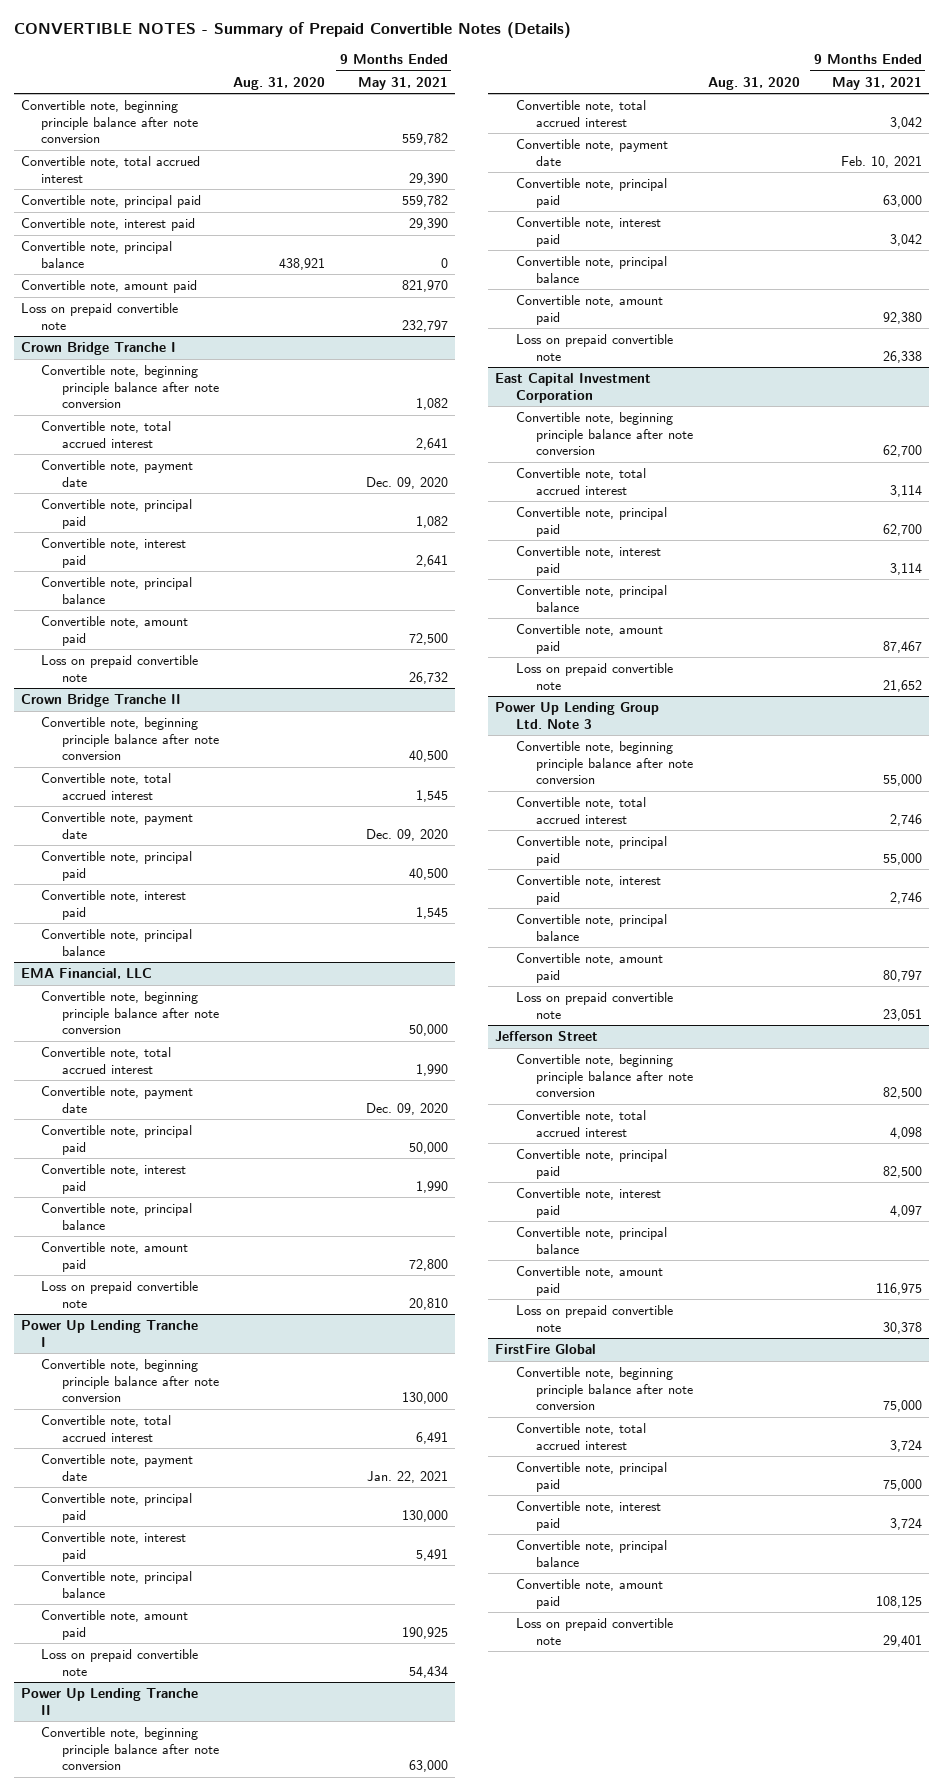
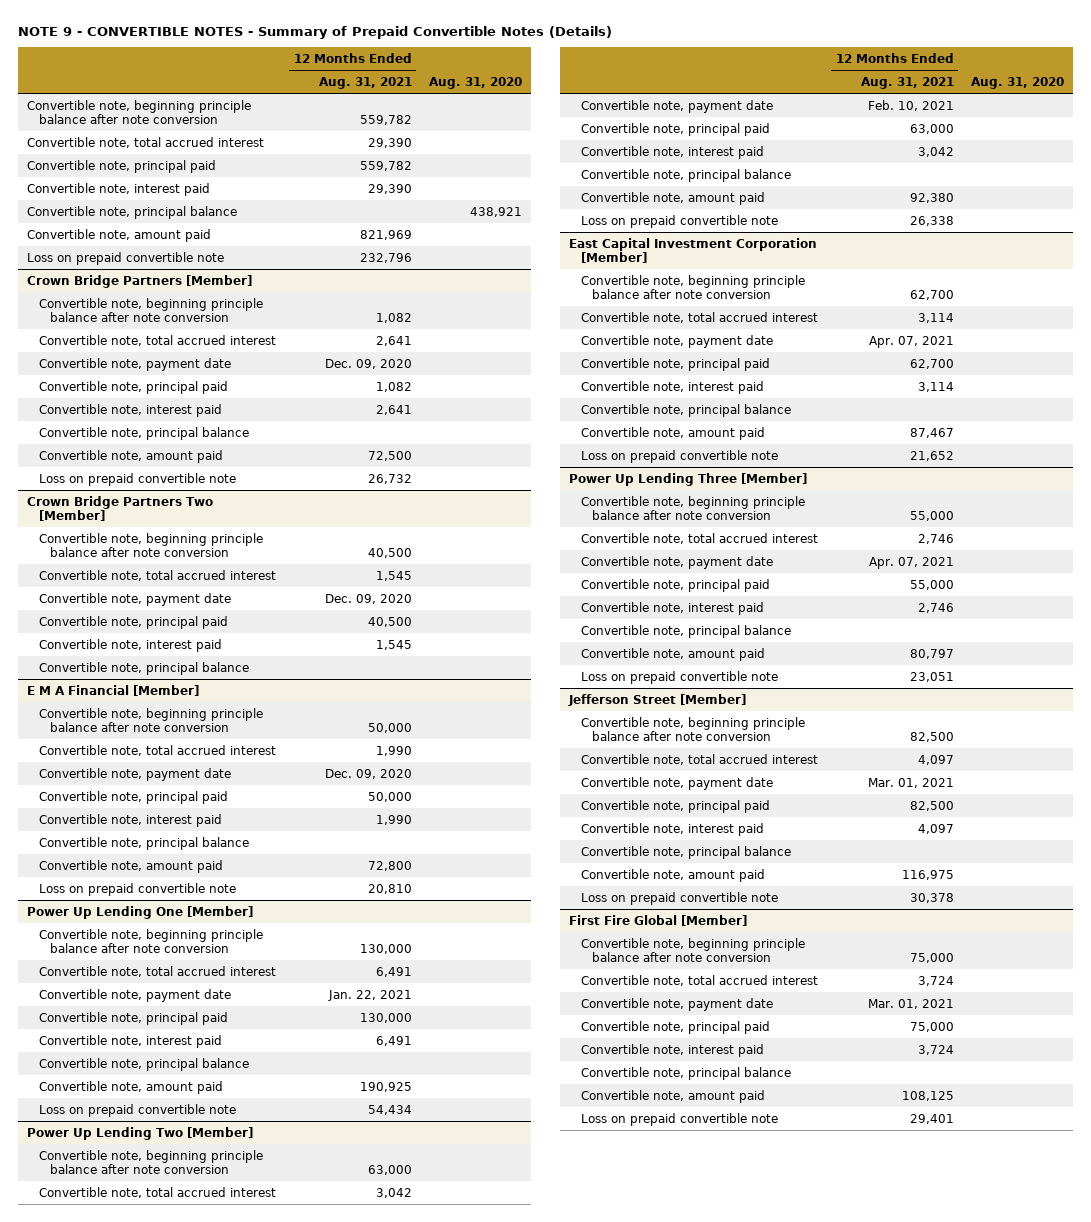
- CONVERTIBLE NOTES - Summary of Prepaid Convertible Notes (Details)
+ NOTE 9 - CONVERTIBLE NOTES - Summary of Prepaid Convertible Notes (Details)
- | Aug. 31, 2020 | 9 Months Ended May 31, 2021
+ | 12 Months Ended Aug. 31, 2021 | Aug. 31, 2020
- Crown Bridge Tranche I
+ Crown Bridge Partners [Member]
- Crown Bridge Tranche II
+ Crown Bridge Partners Two [Member]
- EMA Financial, LLC
+ E M A Financial [Member]
- Power Up Lending Tranche I
+ Power Up Lending One [Member]
- Power Up Lending Tranche II
+ Power Up Lending Two [Member]
- East Capital Investment Corporation
+ East Capital Investment Corporation [Member]
+ Convertible note, payment date | Apr. 07, 2021 |
- Power Up Lending Group Ltd. Note 3
+ Power Up Lending Three [Member]
+ Convertible note, payment date | Apr. 07, 2021 |
- Jefferson Street
+ Jefferson Street [Member]
+ Convertible note, payment date | Mar. 01, 2021 |
- FirstFire Global
+ First Fire Global [Member]
+ Convertible note, payment date | Mar. 01, 2021 |

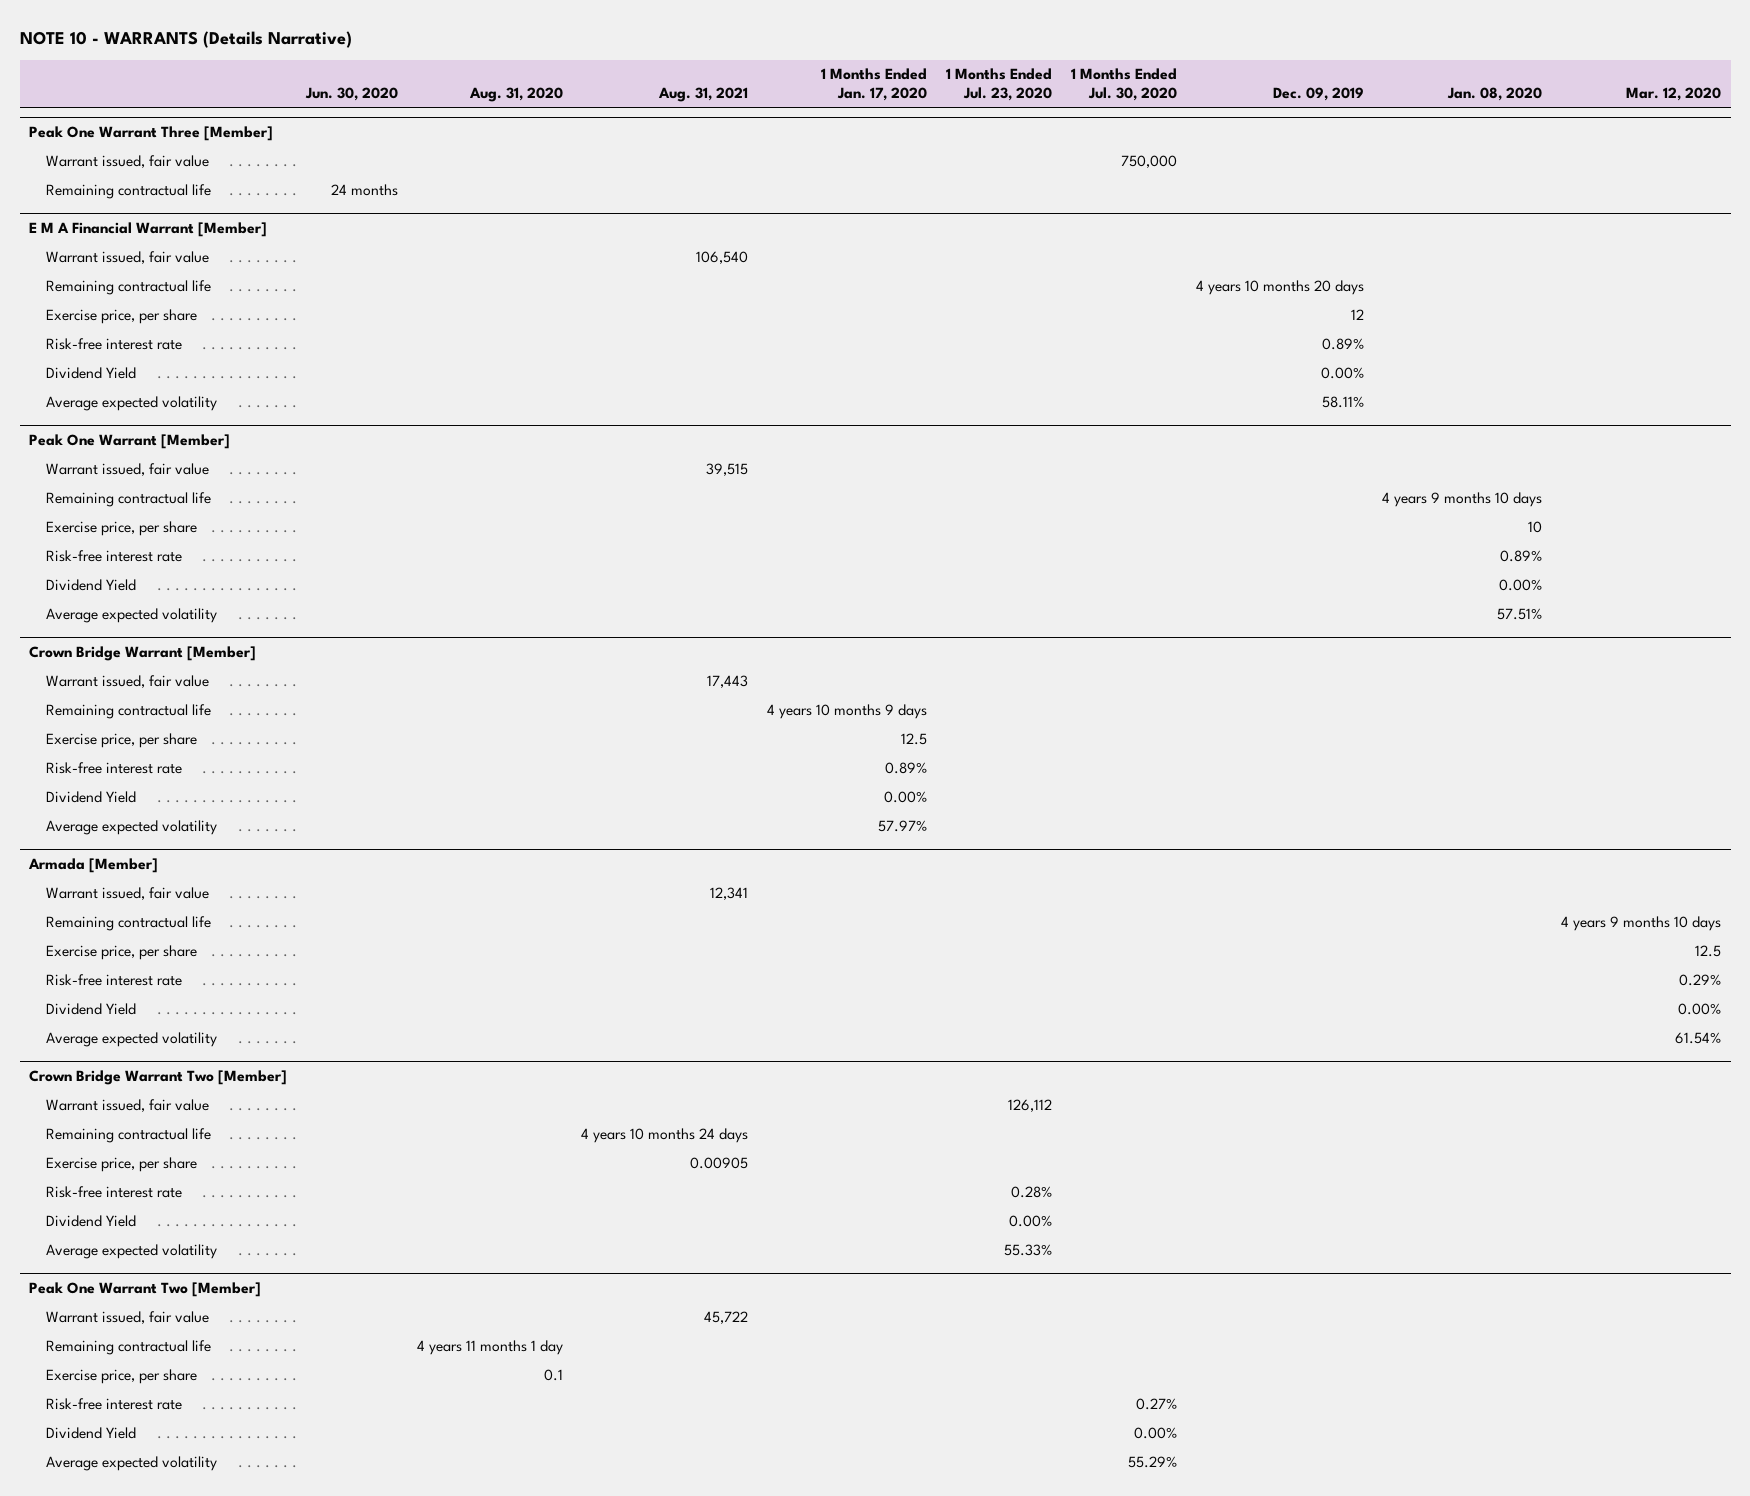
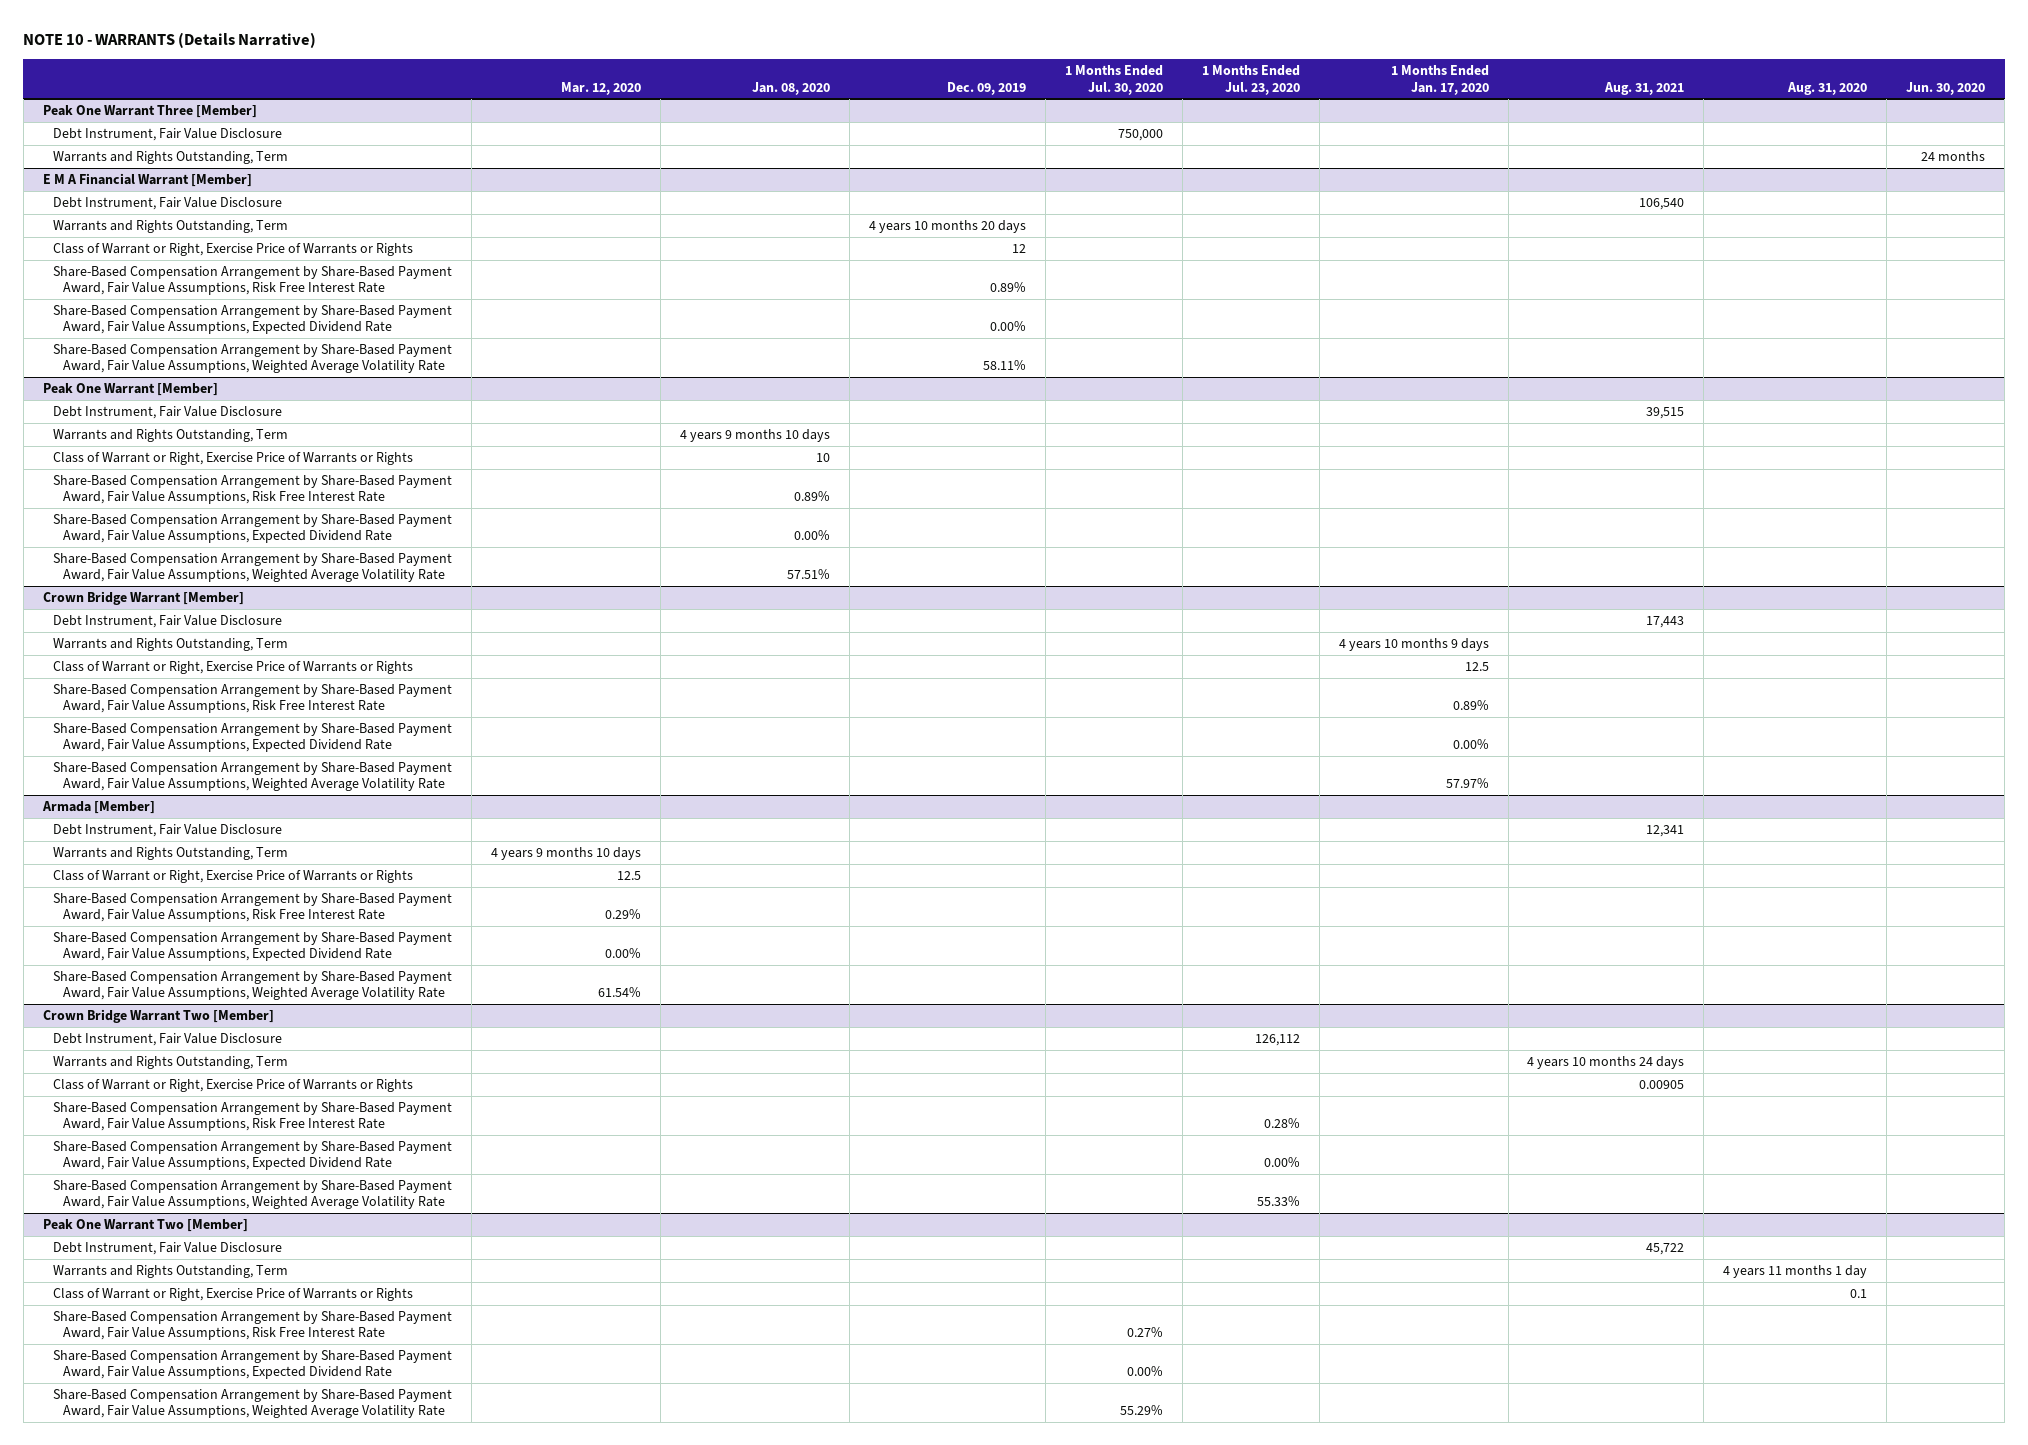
- | Jun. 30, 2020 | Aug. 31, 2020 | Aug. 31, 2021 | 1 Months Ended Jan. 17, 2020 | 1 Months Ended Jul. 23, 2020 | 1 Months Ended Jul. 30, 2020 | Dec. 09, 2019 | Jan. 08, 2020 | Mar. 12, 2020
+ | Mar. 12, 2020 | Jan. 08, 2020 | Dec. 09, 2019 | 1 Months Ended Jul. 30, 2020 | 1 Months Ended Jul. 23, 2020 | 1 Months Ended Jan. 17, 2020 | Aug. 31, 2021 | Aug. 31, 2020 | Jun. 30, 2020
@ Peak One Warrant Three [Member]
- Warrant issued, fair value | | | | | | 750,000 | | |
- Remaining contractual life | 24 months | | | | | | | |
+ Debt Instrument, Fair Value Disclosure | | | | 750,000 | | | | |
+ Warrants and Rights Outstanding, Term | | | | | | | | | 24 months
@ E M A Financial Warrant [Member]
- Warrant issued, fair value | | | 106,540 | | | | | |
- Remaining contractual life | | | | | | | 4 years 10 months 20 days | |
- Exercise price, per share | | | | | | | 12 | |
- Risk-free interest rate | | | | | | | 0.89% | |
- Dividend Yield | | | | | | | 0.00% | |
- Average expected volatility | | | | | | | 58.11% | |
+ Debt Instrument, Fair Value Disclosure | | | | | | | 106,540 | |
+ Warrants and Rights Outstanding, Term | | | 4 years 10 months 20 days | | | | | |
+ Class of Warrant or Right, Exercise Price of Warrants or Rights | | | 12 | | | | | |
+ Share-Based Compensation Arrangement by Share-Based Payment Award, Fair Value Assumptions, Risk Free Interest Rate | | | 0.89% | | | | | |
+ Share-Based Compensation Arrangement by Share-Based Payment Award, Fair Value Assumptions, Expected Dividend Rate | | | 0.00% | | | | | |
+ Share-Based Compensation Arrangement by Share-Based Payment Award, Fair Value Assumptions, Weighted Average Volatility Rate | | | 58.11% | | | | | |
@ Peak One Warrant [Member]
- Warrant issued, fair value | | | 39,515 | | | | | |
- Remaining contractual life | | | | | | | | 4 years 9 months 10 days |
- Exercise price, per share | | | | | | | | 10 |
- Risk-free interest rate | | | | | | | | 0.89% |
- Dividend Yield | | | | | | | | 0.00% |
- Average expected volatility | | | | | | | | 57.51% |
+ Debt Instrument, Fair Value Disclosure | | | | | | | 39,515 | |
+ Warrants and Rights Outstanding, Term | | 4 years 9 months 10 days | | | | | | |
+ Class of Warrant or Right, Exercise Price of Warrants or Rights | | 10 | | | | | | |
+ Share-Based Compensation Arrangement by Share-Based Payment Award, Fair Value Assumptions, Risk Free Interest Rate | | 0.89% | | | | | | |
+ Share-Based Compensation Arrangement by Share-Based Payment Award, Fair Value Assumptions, Expected Dividend Rate | | 0.00% | | | | | | |
+ Share-Based Compensation Arrangement by Share-Based Payment Award, Fair Value Assumptions, Weighted Average Volatility Rate | | 57.51% | | | | | | |
@ Crown Bridge Warrant [Member]
- Warrant issued, fair value | | | 17,443 | | | | | |
- Remaining contractual life | | | | 4 years 10 months 9 days | | | | |
- Exercise price, per share | | | | 12.5 | | | | |
- Risk-free interest rate | | | | 0.89% | | | | |
- Dividend Yield | | | | 0.00% | | | | |
- Average expected volatility | | | | 57.97% | | | | |
+ Debt Instrument, Fair Value Disclosure | | | | | | | 17,443 | |
+ Warrants and Rights Outstanding, Term | | | | | | 4 years 10 months 9 days | | |
+ Class of Warrant or Right, Exercise Price of Warrants or Rights | | | | | | 12.5 | | |
+ Share-Based Compensation Arrangement by Share-Based Payment Award, Fair Value Assumptions, Risk Free Interest Rate | | | | | | 0.89% | | |
+ Share-Based Compensation Arrangement by Share-Based Payment Award, Fair Value Assumptions, Expected Dividend Rate | | | | | | 0.00% | | |
+ Share-Based Compensation Arrangement by Share-Based Payment Award, Fair Value Assumptions, Weighted Average Volatility Rate | | | | | | 57.97% | | |
@ Armada [Member]
- Warrant issued, fair value | | | 12,341 | | | | | |
- Remaining contractual life | | | | | | | | | 4 years 9 months 10 days
- Exercise price, per share | | | | | | | | | 12.5
- Risk-free interest rate | | | | | | | | | 0.29%
- Dividend Yield | | | | | | | | | 0.00%
- Average expected volatility | | | | | | | | | 61.54%
+ Debt Instrument, Fair Value Disclosure | | | | | | | 12,341 | |
+ Warrants and Rights Outstanding, Term | 4 years 9 months 10 days | | | | | | | |
+ Class of Warrant or Right, Exercise Price of Warrants or Rights | 12.5 | | | | | | | |
+ Share-Based Compensation Arrangement by Share-Based Payment Award, Fair Value Assumptions, Risk Free Interest Rate | 0.29% | | | | | | | |
+ Share-Based Compensation Arrangement by Share-Based Payment Award, Fair Value Assumptions, Expected Dividend Rate | 0.00% | | | | | | | |
+ Share-Based Compensation Arrangement by Share-Based Payment Award, Fair Value Assumptions, Weighted Average Volatility Rate | 61.54% | | | | | | | |
@ Crown Bridge Warrant Two [Member]
- Warrant issued, fair value | | | | | 126,112 | | | |
- Remaining contractual life | | | 4 years 10 months 24 days | | | | | |
- Exercise price, per share | | | 0.00905 | | | | | |
- Risk-free interest rate | | | | | 0.28% | | | |
- Dividend Yield | | | | | 0.00% | | | |
- Average expected volatility | | | | | 55.33% | | | |
+ Debt Instrument, Fair Value Disclosure | | | | | 126,112 | | | |
+ Warrants and Rights Outstanding, Term | | | | | | | 4 years 10 months 24 days | |
+ Class of Warrant or Right, Exercise Price of Warrants or Rights | | | | | | | 0.00905 | |
+ Share-Based Compensation Arrangement by Share-Based Payment Award, Fair Value Assumptions, Risk Free Interest Rate | | | | | 0.28% | | | |
+ Share-Based Compensation Arrangement by Share-Based Payment Award, Fair Value Assumptions, Expected Dividend Rate | | | | | 0.00% | | | |
+ Share-Based Compensation Arrangement by Share-Based Payment Award, Fair Value Assumptions, Weighted Average Volatility Rate | | | | | 55.33% | | | |
@ Peak One Warrant Two [Member]
- Warrant issued, fair value | | | 45,722 | | | | | |
- Remaining contractual life | | 4 years 11 months 1 day | | | | | | |
- Exercise price, per share | | 0.1 | | | | | | |
- Risk-free interest rate | | | | | | 0.27% | | |
- Dividend Yield | | | | | | 0.00% | | |
- Average expected volatility | | | | | | 55.29% | | |
+ Debt Instrument, Fair Value Disclosure | | | | | | | 45,722 | |
+ Warrants and Rights Outstanding, Term | | | | | | | | 4 years 11 months 1 day |
+ Class of Warrant or Right, Exercise Price of Warrants or Rights | | | | | | | | 0.1 |
+ Share-Based Compensation Arrangement by Share-Based Payment Award, Fair Value Assumptions, Risk Free Interest Rate | | | | 0.27% | | | | |
+ Share-Based Compensation Arrangement by Share-Based Payment Award, Fair Value Assumptions, Expected Dividend Rate | | | | 0.00% | | | | |
+ Share-Based Compensation Arrangement by Share-Based Payment Award, Fair Value Assumptions, Weighted Average Volatility Rate | | | | 55.29% | | | | |

